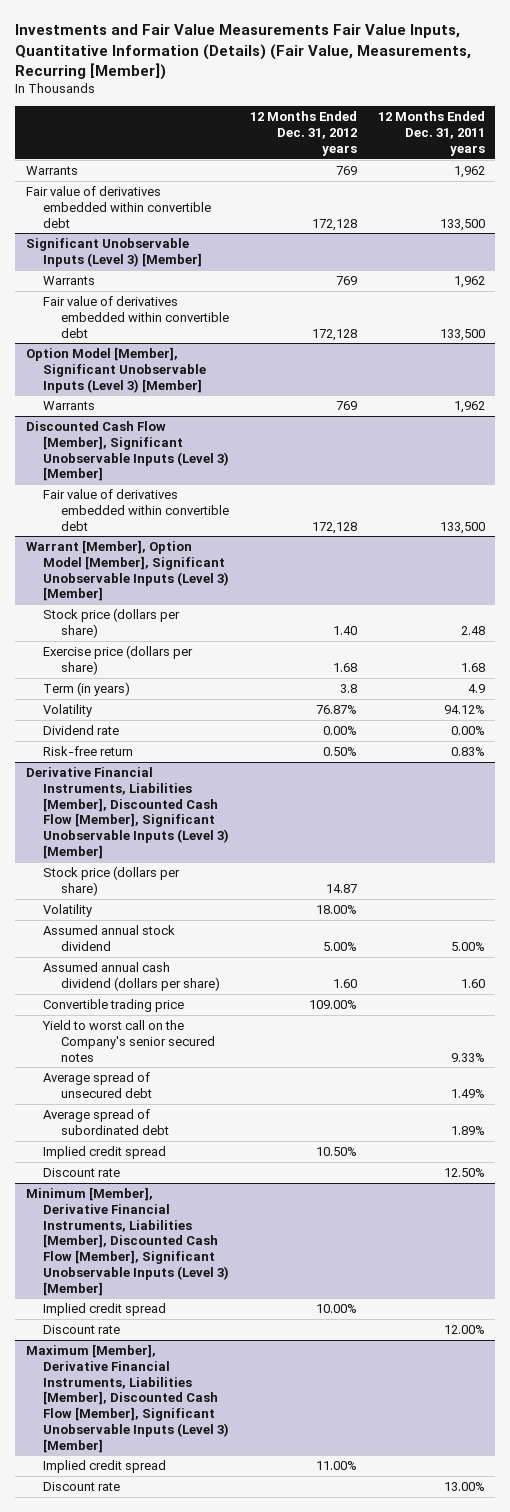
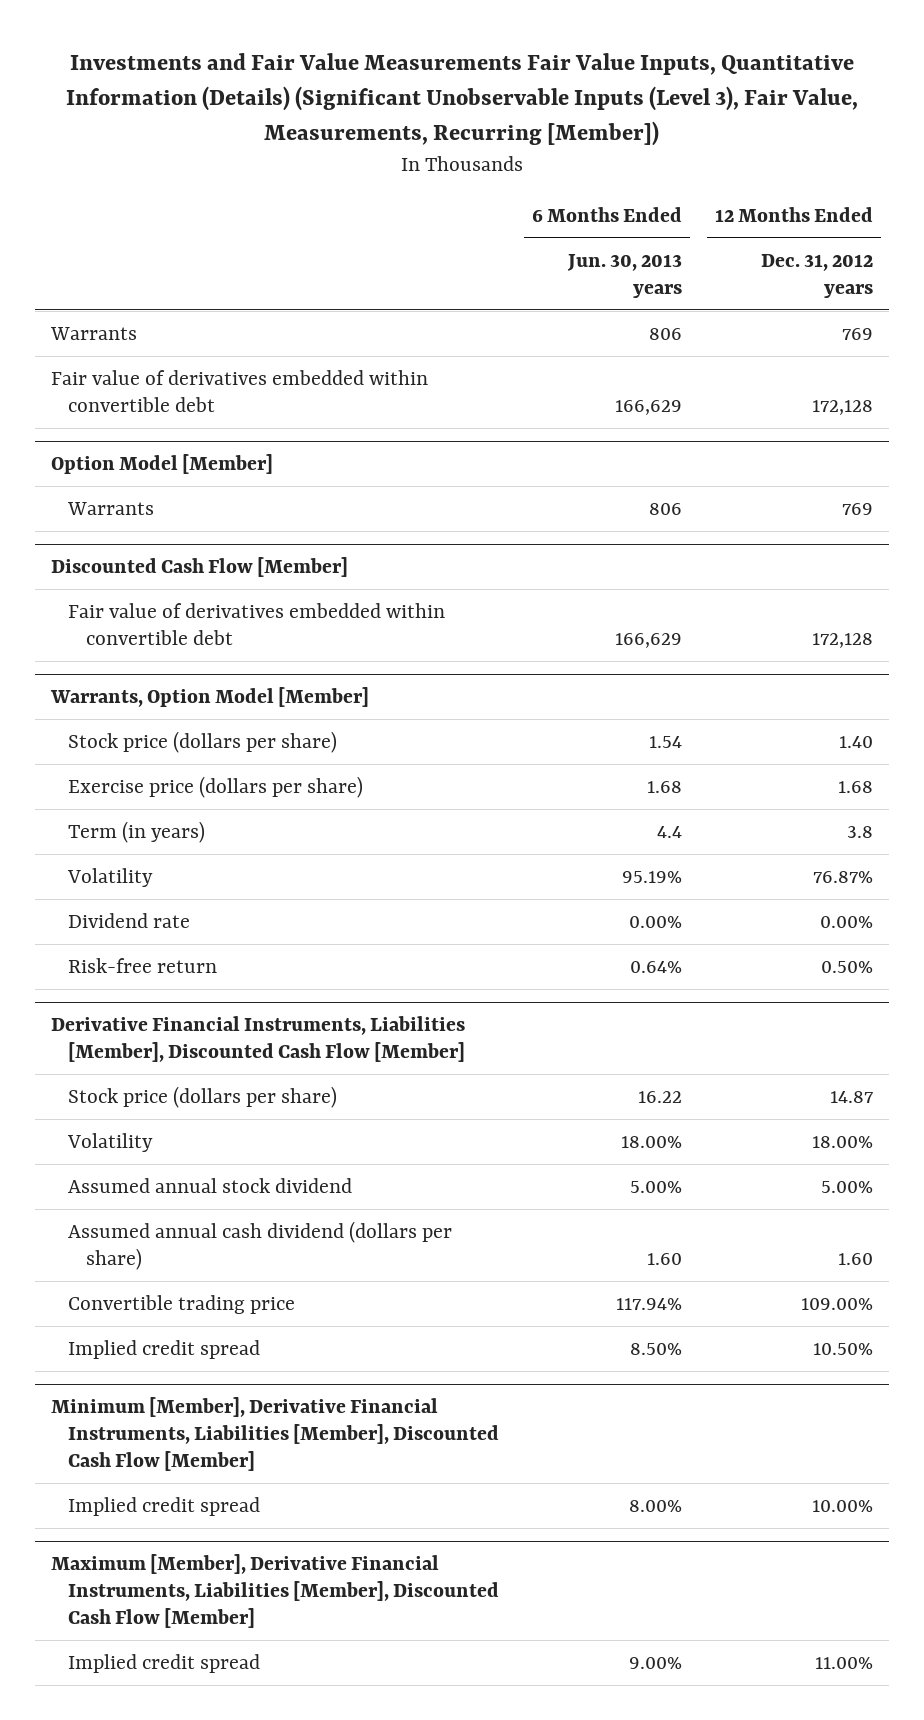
- Investments and Fair Value Measurements Fair Value Inputs, Quantitative Information (Details) (Fair Value, Measurements, Recurring [Member])
+ Investments and Fair Value Measurements Fair Value Inputs, Quantitative Information (Details) (Significant Unobservable Inputs (Level 3), Fair Value, Measurements, Recurring [Member])
- | 12 Months Ended Dec. 31, 2012 years | 12 Months Ended Dec. 31, 2011 years
+ | 6 Months Ended Jun. 30, 2013 years | 12 Months Ended Dec. 31, 2012 years
- Significant Unobservable Inputs (Level 3) [Member]
- Warrants | 769 | 1,962
- Fair value of derivatives embedded within convertible debt | 172,128 | 133,500
- Option Model [Member], Significant Unobservable Inputs (Level 3) [Member]
+ Option Model [Member]
- Discounted Cash Flow [Member], Significant Unobservable Inputs (Level 3) [Member]
+ Discounted Cash Flow [Member]
- Warrant [Member], Option Model [Member], Significant Unobservable Inputs (Level 3) [Member]
+ Warrants, Option Model [Member]
- Derivative Financial Instruments, Liabilities [Member], Discounted Cash Flow [Member], Significant Unobservable Inputs (Level 3) [Member]
+ Derivative Financial Instruments, Liabilities [Member], Discounted Cash Flow [Member]
- Yield to worst call on the Company's senior secured notes | | 9.33%
- Average spread of unsecured debt | | 1.49%
- Average spread of subordinated debt | | 1.89%
- Discount rate | | 12.50%
- Minimum [Member], Derivative Financial Instruments, Liabilities [Member], Discounted Cash Flow [Member], Significant Unobservable Inputs (Level 3) [Member]
+ Minimum [Member], Derivative Financial Instruments, Liabilities [Member], Discounted Cash Flow [Member]
- Discount rate | | 12.00%
- Maximum [Member], Derivative Financial Instruments, Liabilities [Member], Discounted Cash Flow [Member], Significant Unobservable Inputs (Level 3) [Member]
+ Maximum [Member], Derivative Financial Instruments, Liabilities [Member], Discounted Cash Flow [Member]
- Discount rate | | 13.00%

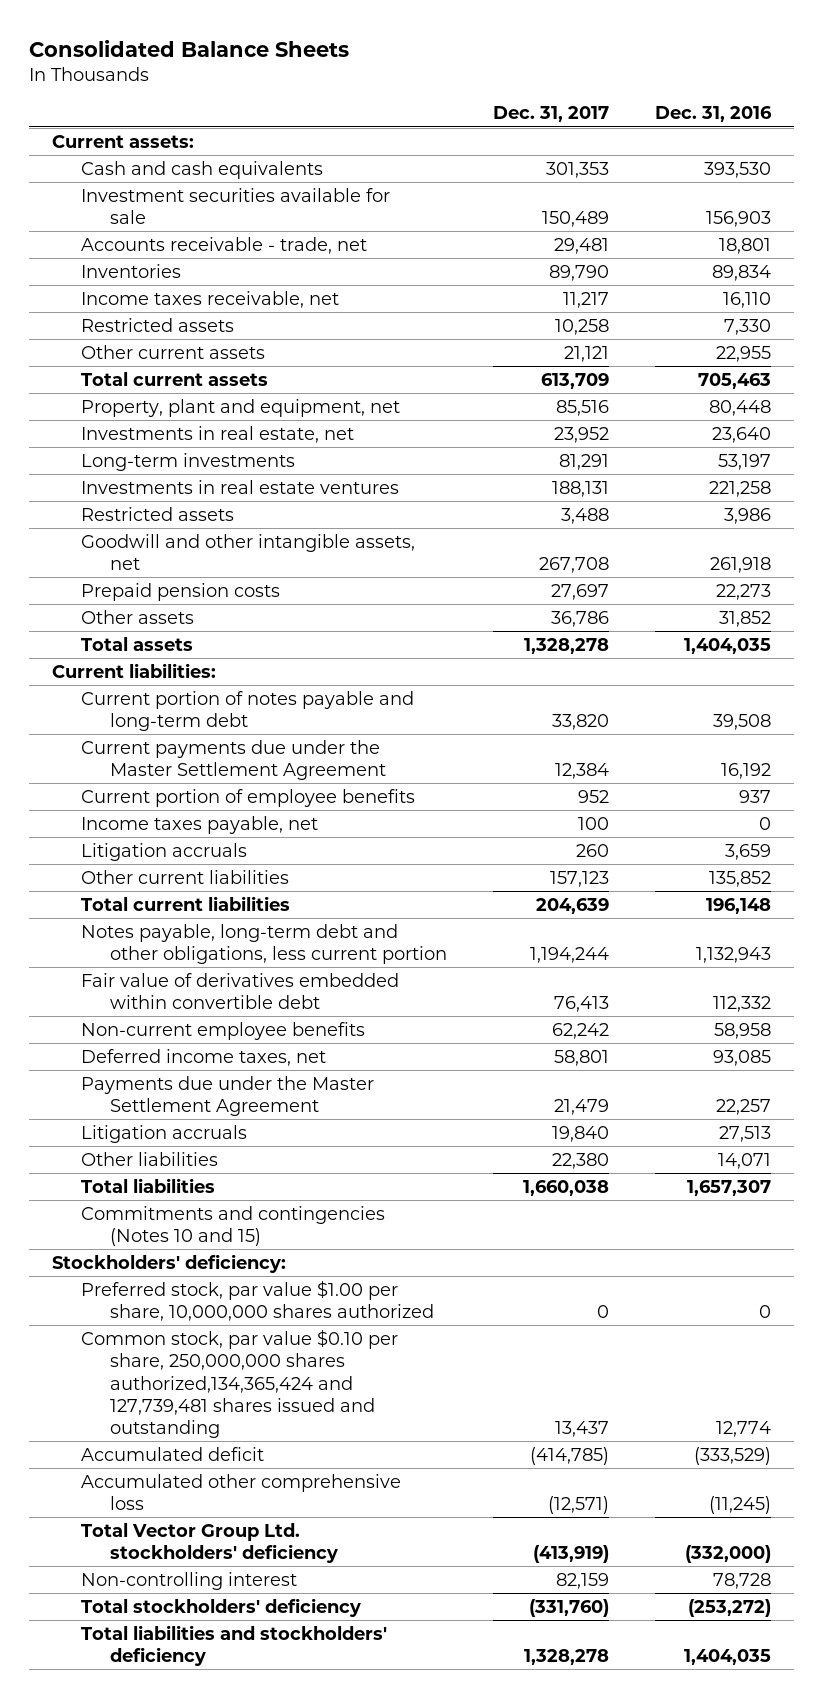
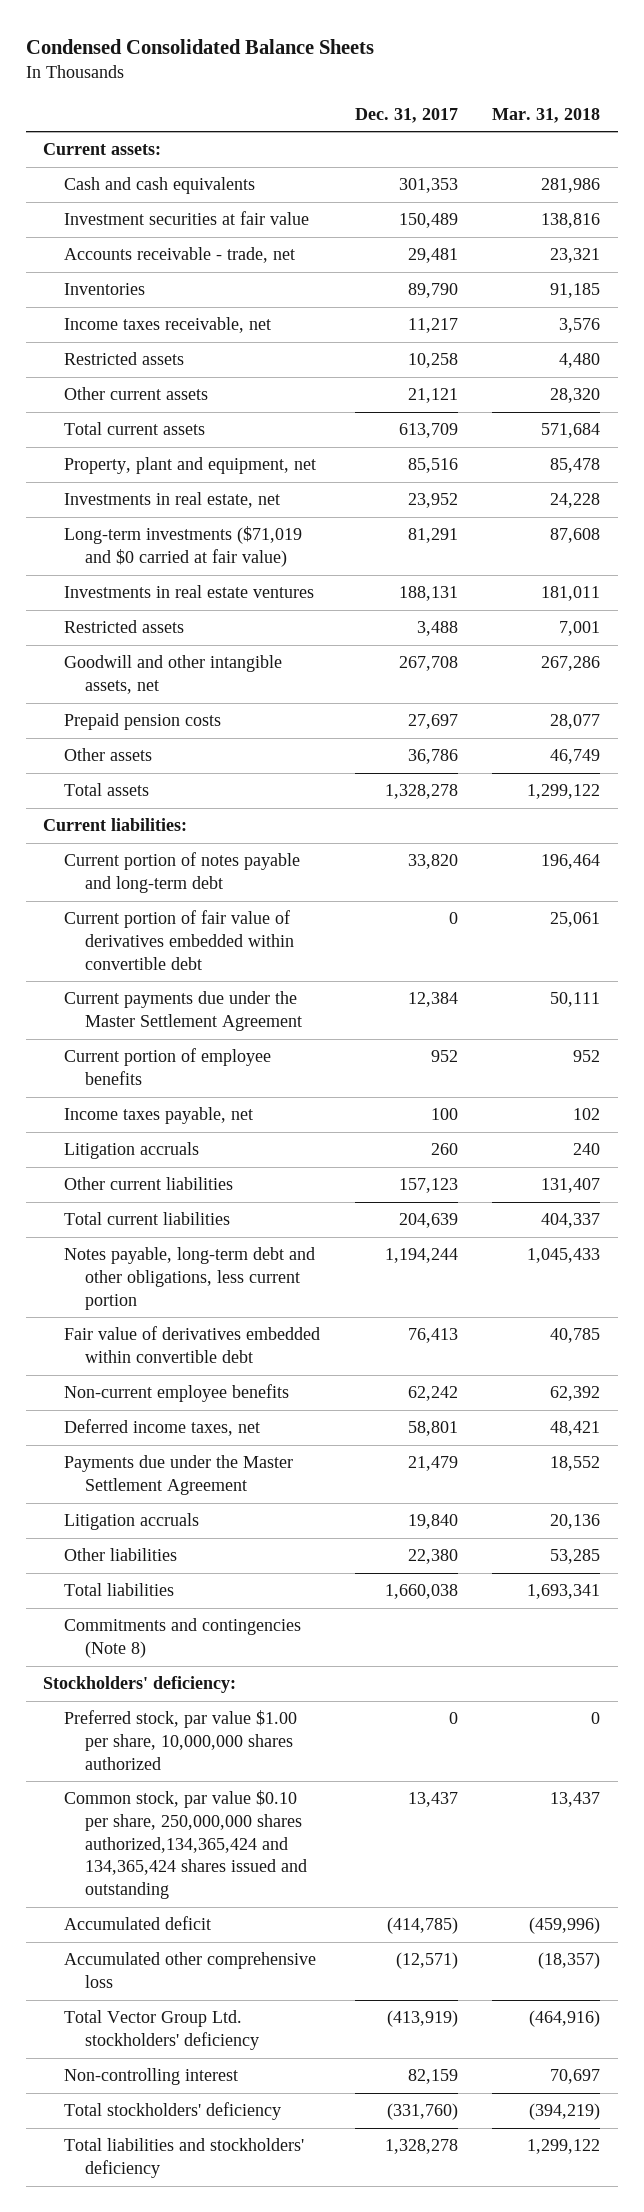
- Consolidated Balance Sheets
+ Condensed Consolidated Balance Sheets
- | Dec. 31, 2017 | Dec. 31, 2016
+ | Dec. 31, 2017 | Mar. 31, 2018
- Investment securities available for sale | 150,489 | 156,903
+ Investment securities at fair value | 150,489 | 138,816
- Long-term investments | 81,291 | 53,197
+ Long-term investments ($71,019 and $0 carried at fair value) | 81,291 | 87,608
+ Current portion of fair value of derivatives embedded within convertible debt | 0 | 25,061
- Commitments and contingencies (Notes 10 and 15)
+ Commitments and contingencies (Note 8)
- Common stock, par value $0.10 per share, 250,000,000 shares authorized,134,365,424 and 127,739,481 shares issued and outstanding | 13,437 | 12,774
+ Common stock, par value $0.10 per share, 250,000,000 shares authorized,134,365,424 and 134,365,424 shares issued and outstanding | 13,437 | 13,437

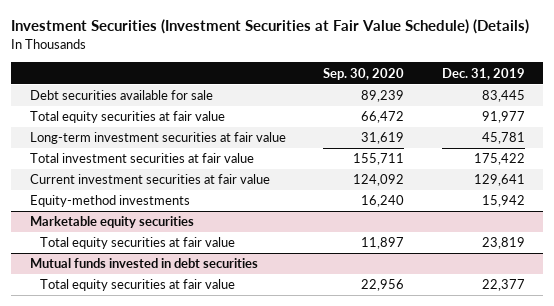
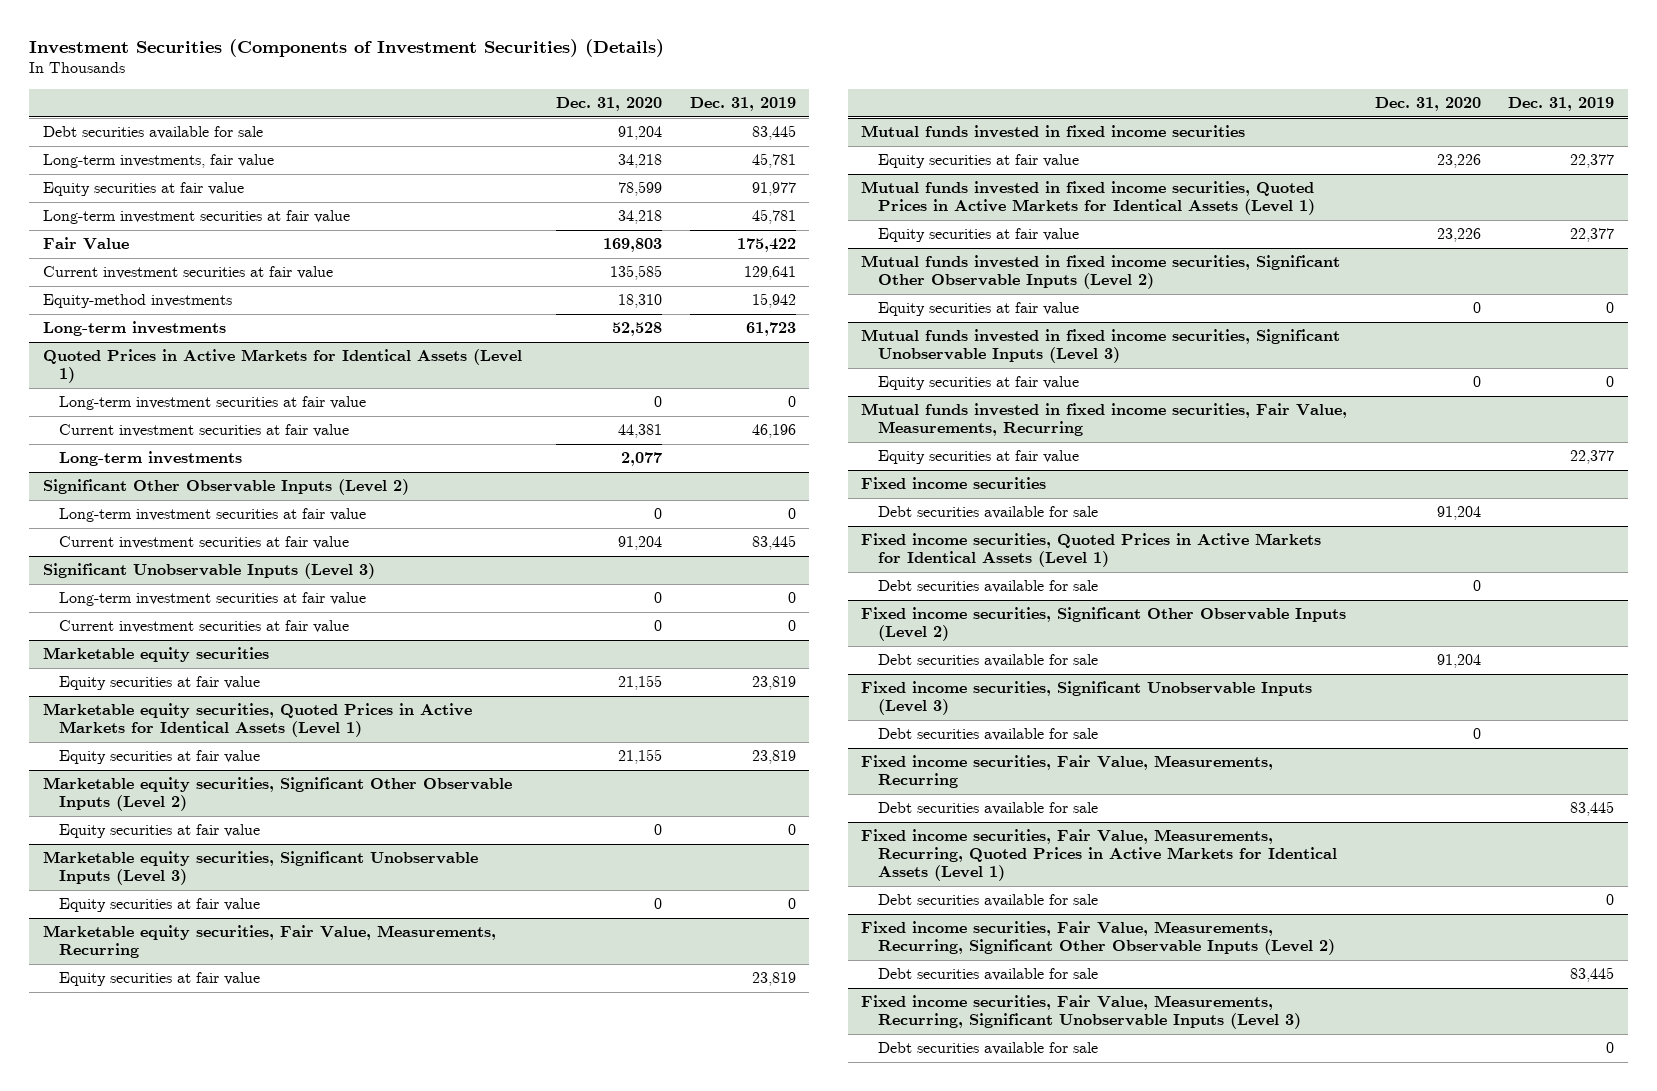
- Investment Securities (Investment Securities at Fair Value Schedule) (Details)
+ Investment Securities (Components of Investment Securities) (Details)
- | Sep. 30, 2020 | Dec. 31, 2019
+ | Dec. 31, 2020 | Dec. 31, 2019
- Total equity securities at fair value | 66,472 | 91,977
+ Long-term investments, fair value | 34,218 | 45,781
+ Equity securities at fair value | 78,599 | 91,977
- Total investment securities at fair value | 155,711 | 175,422
+ Fair Value | 169,803 | 175,422
+ Long-term investments | 52,528 | 61,723
+ Quoted Prices in Active Markets for Identical Assets (Level 1)
+ Long-term investment securities at fair value | 0 | 0
+ Current investment securities at fair value | 44,381 | 46,196
+ Long-term investments | 2,077 |
+ Significant Other Observable Inputs (Level 2)
+ Long-term investment securities at fair value | 0 | 0
+ Current investment securities at fair value | 91,204 | 83,445
+ Significant Unobservable Inputs (Level 3)
+ Long-term investment securities at fair value | 0 | 0
+ Current investment securities at fair value | 0 | 0
@ Marketable equity securities
- Total equity securities at fair value | 11,897 | 23,819
- Mutual funds invested in debt securities
- Total equity securities at fair value | 22,956 | 22,377
@ Marketable equity securities
+ Equity securities at fair value | 21,155 | 23,819
+ Marketable equity securities, Quoted Prices in Active Markets for Identical Assets (Level 1)
+ Equity securities at fair value | 21,155 | 23,819
+ Marketable equity securities, Significant Other Observable Inputs (Level 2)
+ Equity securities at fair value | 0 | 0
+ Marketable equity securities, Significant Unobservable Inputs (Level 3)
+ Equity securities at fair value | 0 | 0
+ Marketable equity securities, Fair Value, Measurements, Recurring
+ Equity securities at fair value | | 23,819
+ Mutual funds invested in fixed income securities
+ Equity securities at fair value | 23,226 | 22,377
+ Mutual funds invested in fixed income securities, Quoted Prices in Active Markets for Identical Assets (Level 1)
+ Equity securities at fair value | 23,226 | 22,377
+ Mutual funds invested in fixed income securities, Significant Other Observable Inputs (Level 2)
+ Equity securities at fair value | 0 | 0
+ Mutual funds invested in fixed income securities, Significant Unobservable Inputs (Level 3)
+ Equity securities at fair value | 0 | 0
+ Mutual funds invested in fixed income securities, Fair Value, Measurements, Recurring
+ Equity securities at fair value | | 22,377
+ Fixed income securities
+ Debt securities available for sale | 91,204 |
+ Fixed income securities, Quoted Prices in Active Markets for Identical Assets (Level 1)
+ Debt securities available for sale | 0 |
+ Fixed income securities, Significant Other Observable Inputs (Level 2)
+ Debt securities available for sale | 91,204 |
+ Fixed income securities, Significant Unobservable Inputs (Level 3)
+ Debt securities available for sale | 0 |
+ Fixed income securities, Fair Value, Measurements, Recurring
+ Debt securities available for sale | | 83,445
+ Fixed income securities, Fair Value, Measurements, Recurring, Quoted Prices in Active Markets for Identical Assets (Level 1)
+ Debt securities available for sale | | 0
+ Fixed income securities, Fair Value, Measurements, Recurring, Significant Other Observable Inputs (Level 2)
+ Debt securities available for sale | | 83,445
+ Fixed income securities, Fair Value, Measurements, Recurring, Significant Unobservable Inputs (Level 3)
+ Debt securities available for sale | | 0

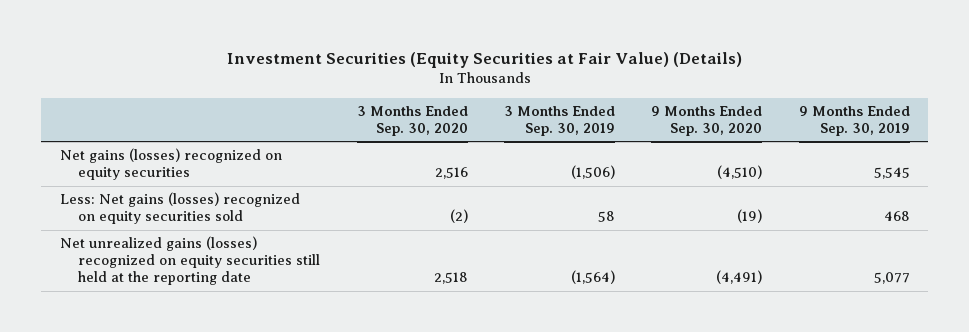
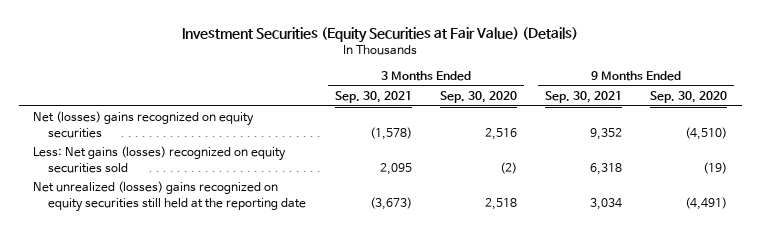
- | 3 Months Ended Sep. 30, 2020 | 3 Months Ended Sep. 30, 2019 | 9 Months Ended Sep. 30, 2020 | 9 Months Ended Sep. 30, 2019
+ | 3 Months Ended Sep. 30, 2021 | 3 Months Ended Sep. 30, 2020 | 9 Months Ended Sep. 30, 2021 | 9 Months Ended Sep. 30, 2020
- Net gains (losses) recognized on equity securities | 2,516 | (1,506) | (4,510) | 5,545
+ Net (losses) gains recognized on equity securities | (1,578) | 2,516 | 9,352 | (4,510)
- Net unrealized gains (losses) recognized on equity securities still held at the reporting date | 2,518 | (1,564) | (4,491) | 5,077
+ Net unrealized (losses) gains recognized on equity securities still held at the reporting date | (3,673) | 2,518 | 3,034 | (4,491)

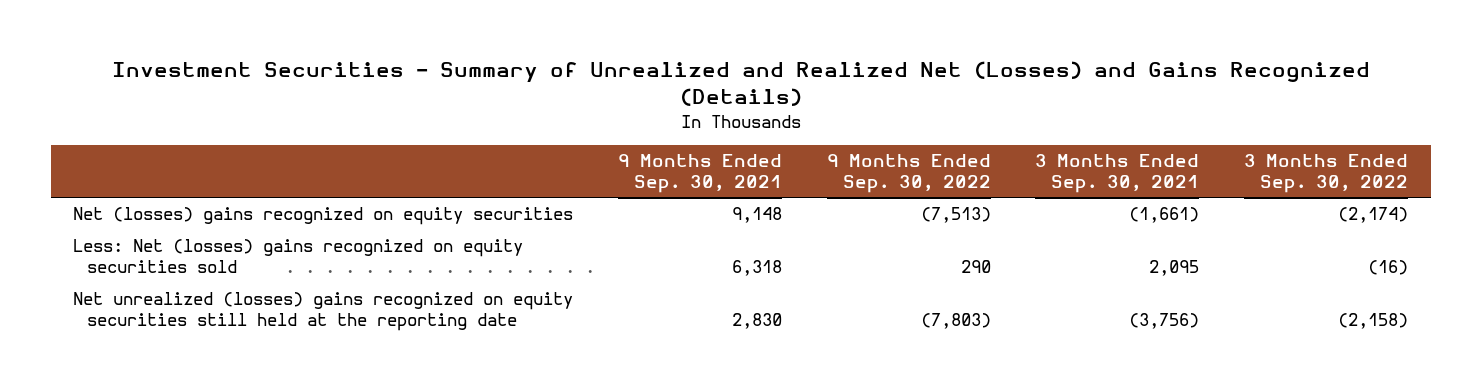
- Investment Securities (Equity Securities at Fair Value) (Details)
+ Investment Securities - Summary of Unrealized and Realized Net (Losses) and Gains Recognized (Details)
- | 3 Months Ended Sep. 30, 2021 | 3 Months Ended Sep. 30, 2020 | 9 Months Ended Sep. 30, 2021 | 9 Months Ended Sep. 30, 2020
+ | 9 Months Ended Sep. 30, 2021 | 9 Months Ended Sep. 30, 2022 | 3 Months Ended Sep. 30, 2021 | 3 Months Ended Sep. 30, 2022
- Net (losses) gains recognized on equity securities | (1,578) | 2,516 | 9,352 | (4,510)
- Less: Net gains (losses) recognized on equity securities sold | 2,095 | (2) | 6,318 | (19)
- Net unrealized (losses) gains recognized on equity securities still held at the reporting date | (3,673) | 2,518 | 3,034 | (4,491)
+ Net (losses) gains recognized on equity securities | 9,148 | (7,513) | (1,661) | (2,174)
+ Less: Net (losses) gains recognized on equity securities sold | 6,318 | 290 | 2,095 | (16)
+ Net unrealized (losses) gains recognized on equity securities still held at the reporting date | 2,830 | (7,803) | (3,756) | (2,158)

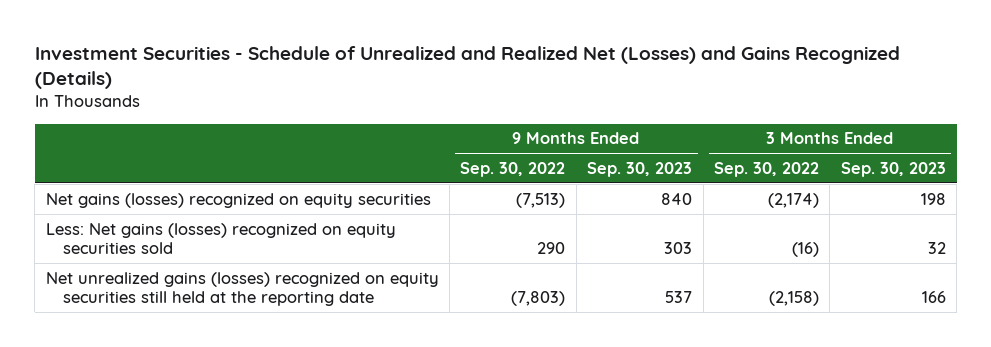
- Investment Securities - Summary of Unrealized and Realized Net (Losses) and Gains Recognized (Details)
+ Investment Securities - Schedule of Unrealized and Realized Net (Losses) and Gains Recognized (Details)
- | 9 Months Ended Sep. 30, 2021 | 9 Months Ended Sep. 30, 2022 | 3 Months Ended Sep. 30, 2021 | 3 Months Ended Sep. 30, 2022
+ | 9 Months Ended Sep. 30, 2022 | 9 Months Ended Sep. 30, 2023 | 3 Months Ended Sep. 30, 2022 | 3 Months Ended Sep. 30, 2023
- Net (losses) gains recognized on equity securities | 9,148 | (7,513) | (1,661) | (2,174)
- Less: Net (losses) gains recognized on equity securities sold | 6,318 | 290 | 2,095 | (16)
- Net unrealized (losses) gains recognized on equity securities still held at the reporting date | 2,830 | (7,803) | (3,756) | (2,158)
+ Net gains (losses) recognized on equity securities | (7,513) | 840 | (2,174) | 198
+ Less: Net gains (losses) recognized on equity securities sold | 290 | 303 | (16) | 32
+ Net unrealized gains (losses) recognized on equity securities still held at the reporting date | (7,803) | 537 | (2,158) | 166

